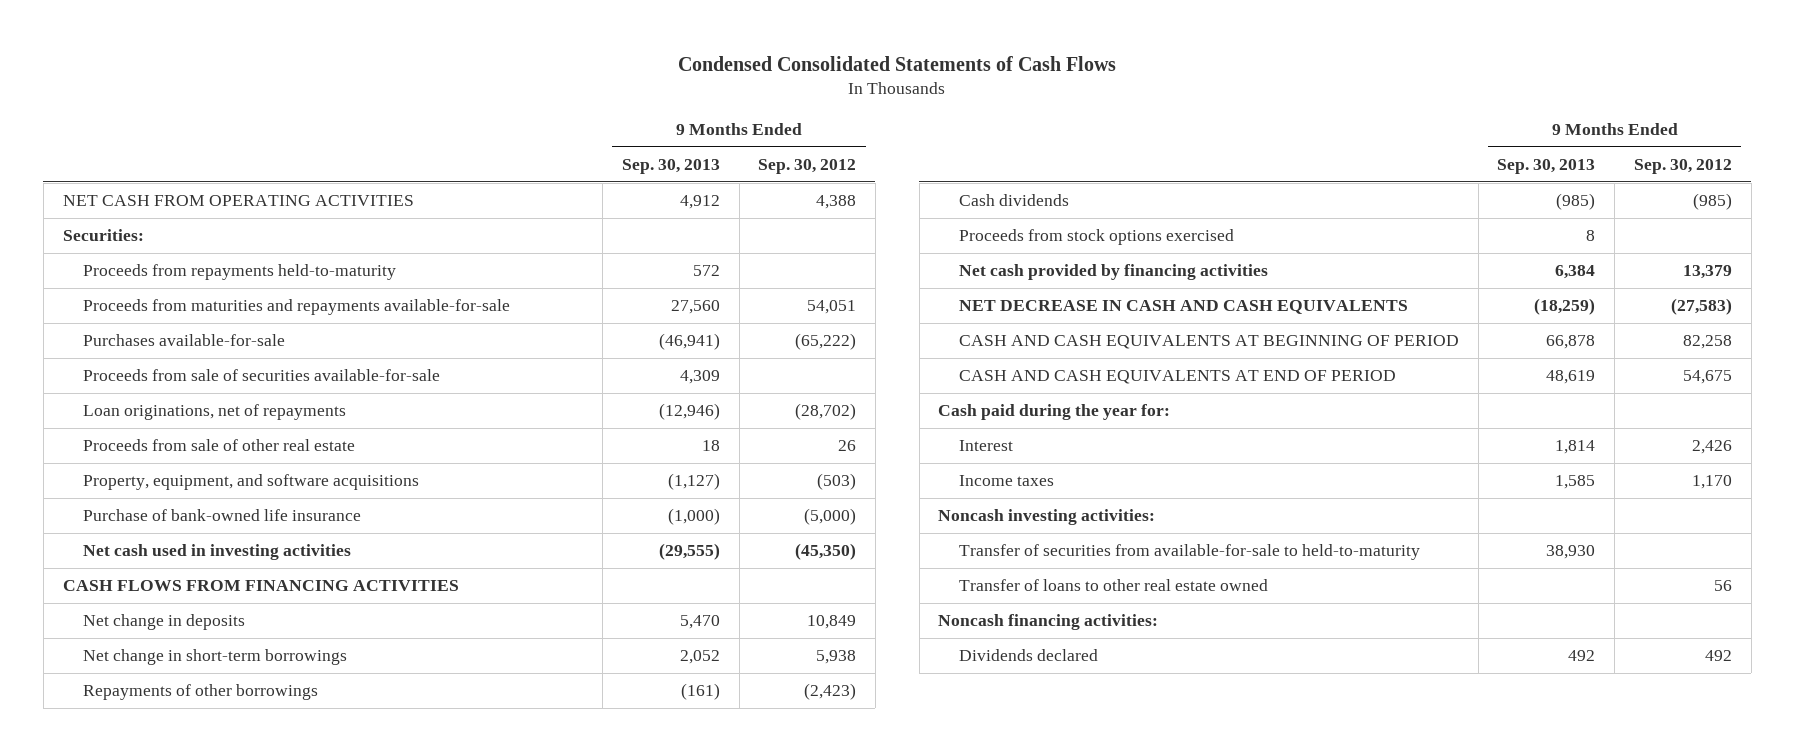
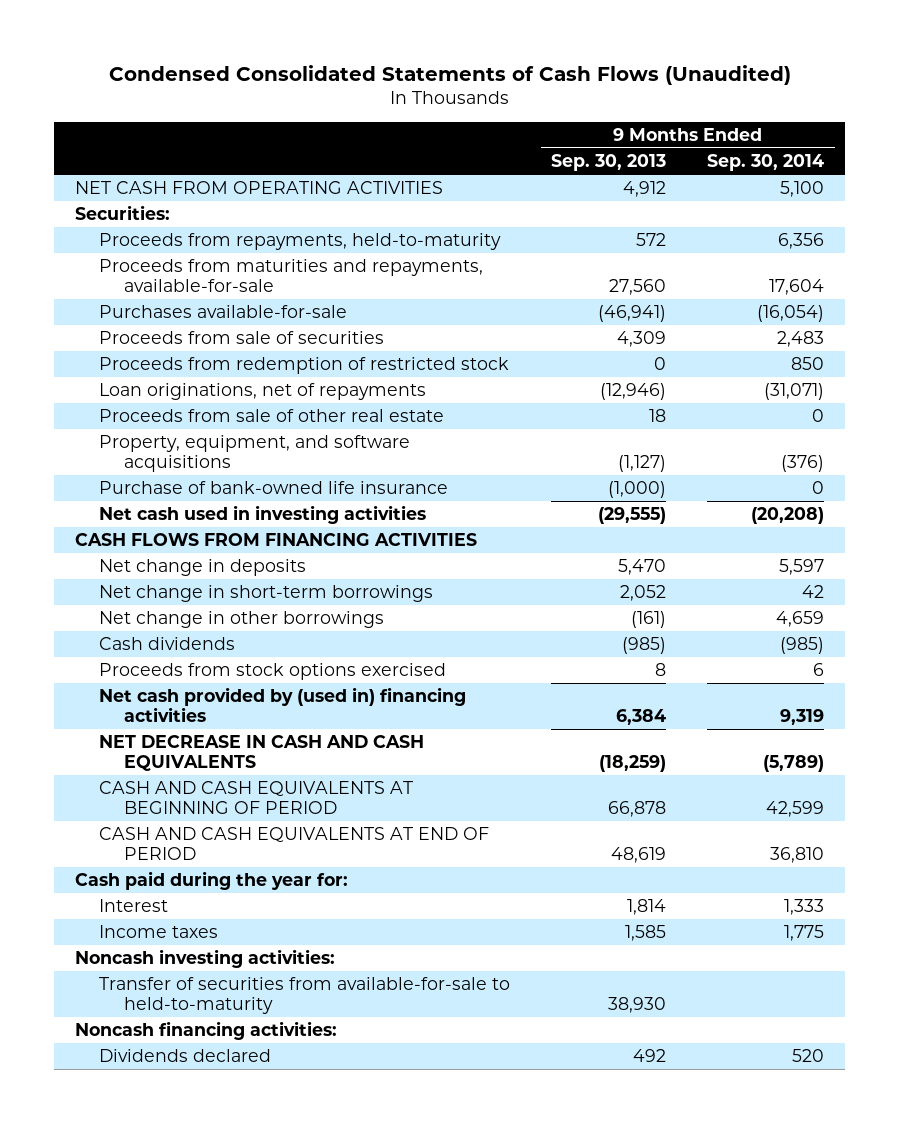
- Condensed Consolidated Statements of Cash Flows
+ Condensed Consolidated Statements of Cash Flows (Unaudited)
- | 9 Months Ended Sep. 30, 2013 | 9 Months Ended Sep. 30, 2012
+ | 9 Months Ended Sep. 30, 2013 | 9 Months Ended Sep. 30, 2014
- Proceeds from repayments held-to-maturity | 572 |
- Proceeds from maturities and repayments available-for-sale | 27,560 | 54,051
+ Proceeds from repayments, held-to-maturity | 572 | 6,356
+ Proceeds from maturities and repayments, available-for-sale | 27,560 | 17,604
- Proceeds from sale of securities available-for-sale | 4,309 |
+ Proceeds from sale of securities | 4,309 | 2,483
+ Proceeds from redemption of restricted stock | 0 | 850
- Repayments of other borrowings | (161) | (2,423)
+ Net change in other borrowings | (161) | 4,659
- Net cash provided by financing activities | 6,384 | 13,379
+ Net cash provided by (used in) financing activities | 6,384 | 9,319
- Transfer of loans to other real estate owned | | 56

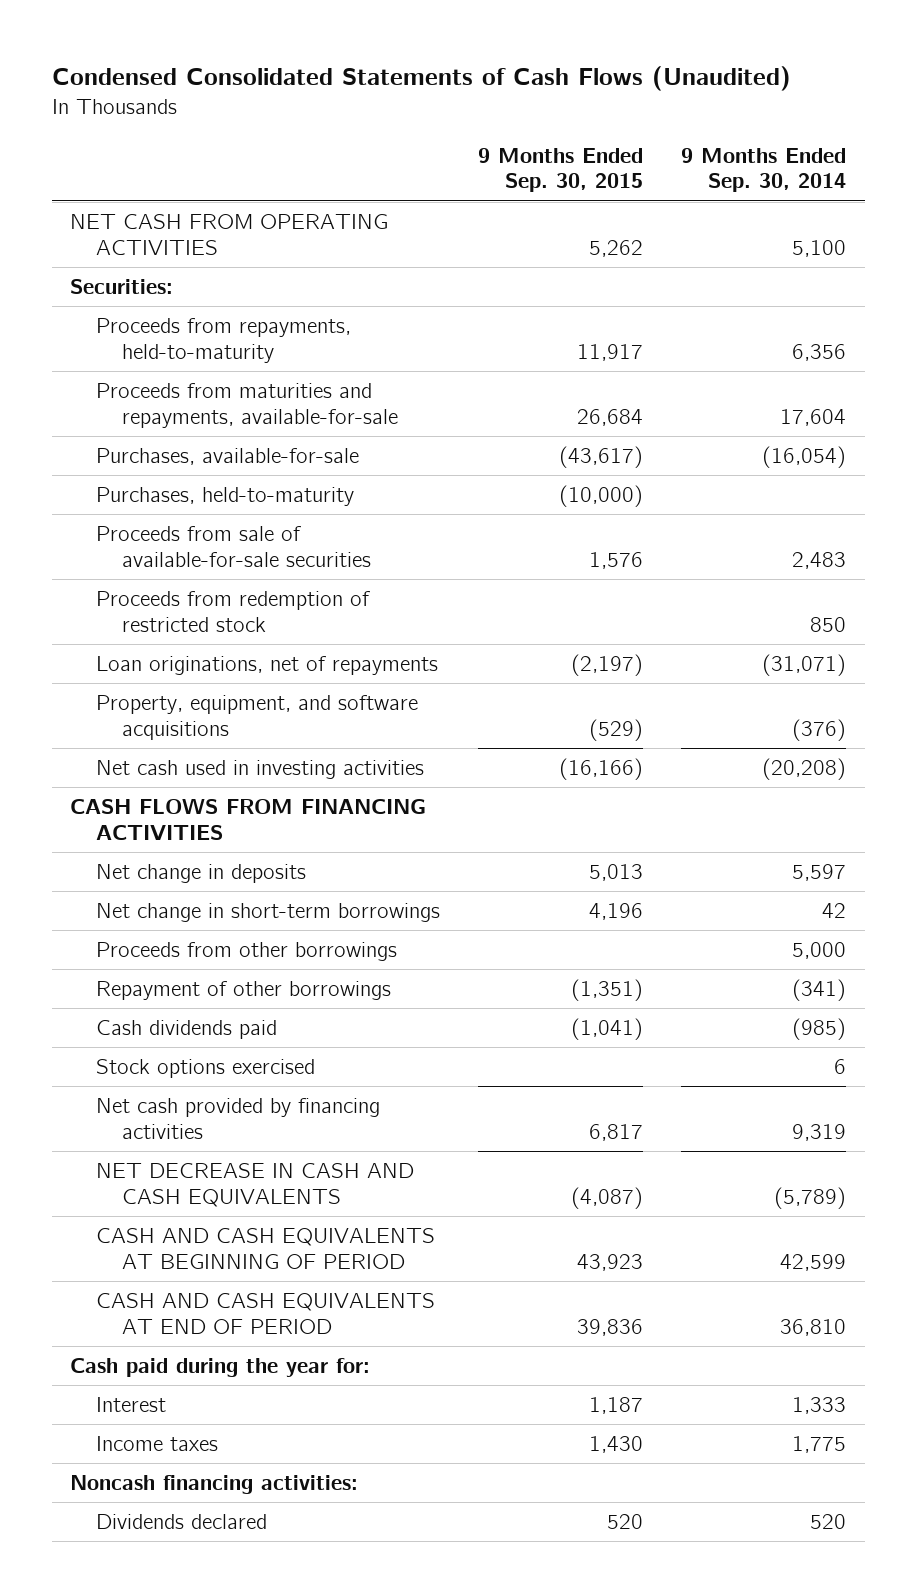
- | 9 Months Ended Sep. 30, 2013 | 9 Months Ended Sep. 30, 2014
+ | 9 Months Ended Sep. 30, 2015 | 9 Months Ended Sep. 30, 2014
- Purchases available-for-sale | (46,941) | (16,054)
- Proceeds from sale of securities | 4,309 | 2,483
+ Purchases, available-for-sale | (43,617) | (16,054)
+ Purchases, held-to-maturity | (10,000) |
+ Proceeds from sale of available-for-sale securities | 1,576 | 2,483
- Proceeds from sale of other real estate | 18 | 0
- Purchase of bank-owned life insurance | (1,000) | 0
- Net change in other borrowings | (161) | 4,659
- Cash dividends | (985) | (985)
- Proceeds from stock options exercised | 8 | 6
- Net cash provided by (used in) financing activities | 6,384 | 9,319
+ Proceeds from other borrowings | | 5,000
+ Repayment of other borrowings | (1,351) | (341)
+ Cash dividends paid | (1,041) | (985)
+ Stock options exercised | | 6
+ Net cash provided by financing activities | 6,817 | 9,319
- Noncash investing activities:
- Transfer of securities from available-for-sale to held-to-maturity | 38,930 |

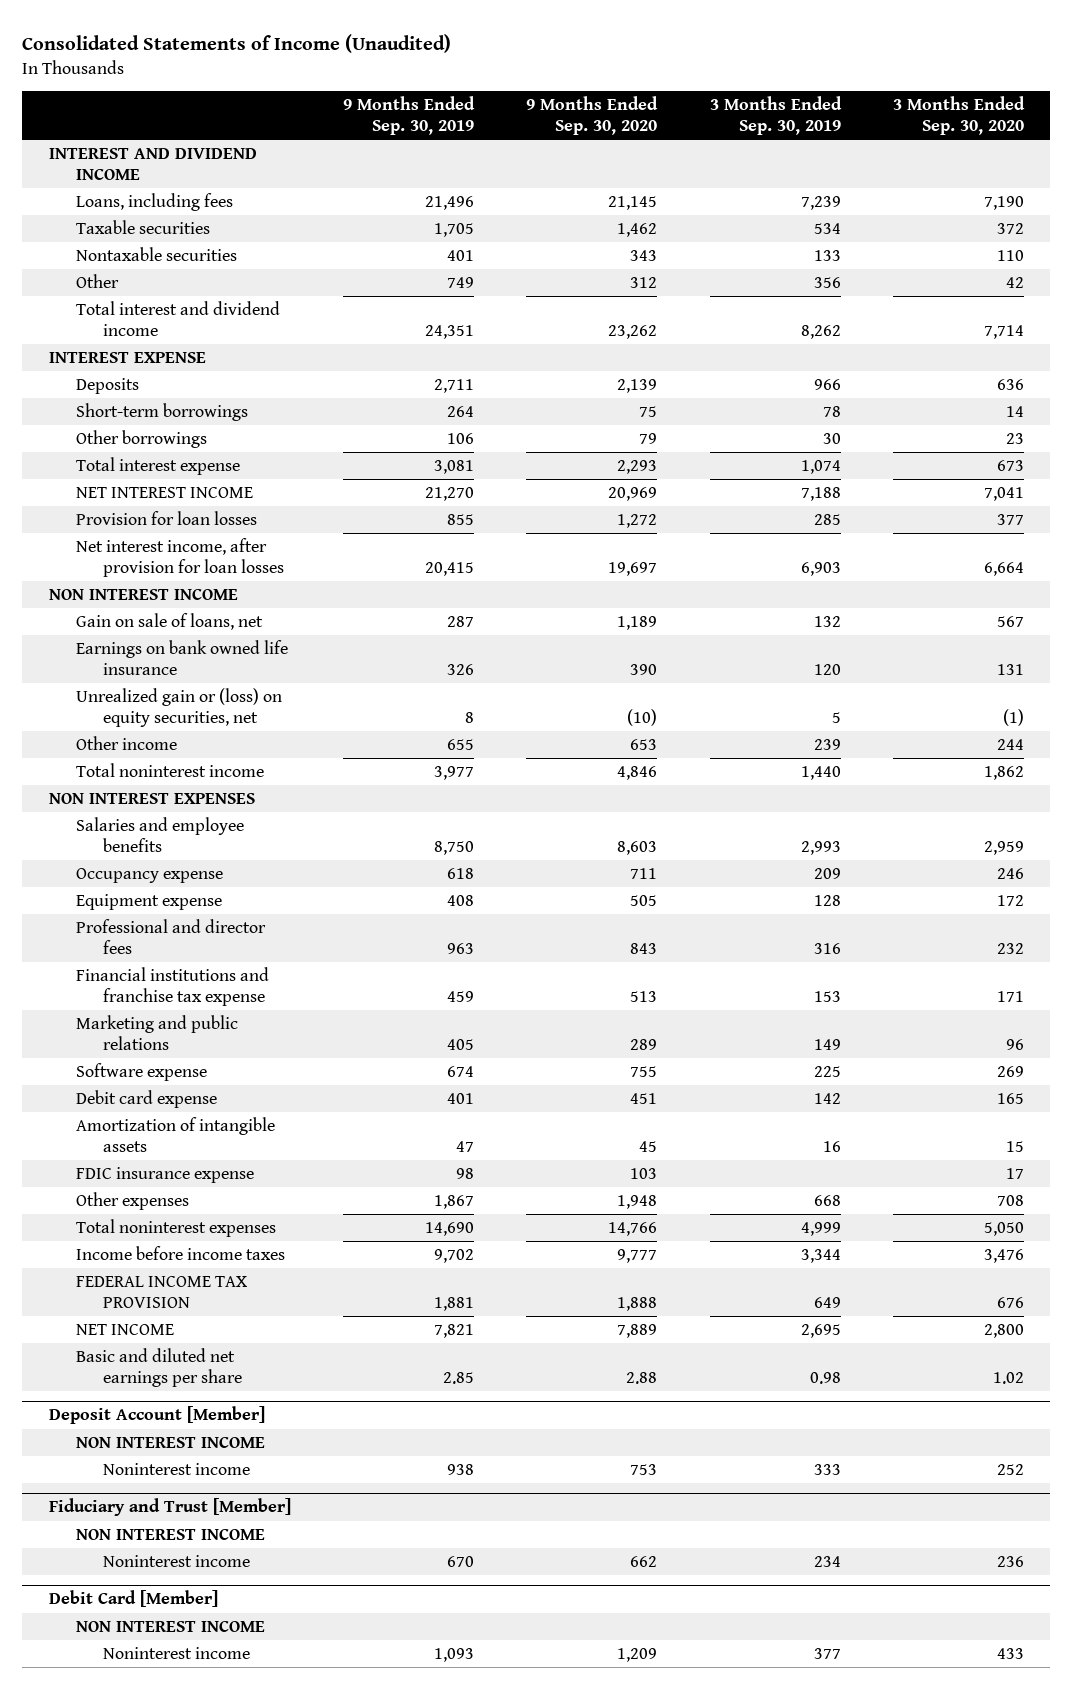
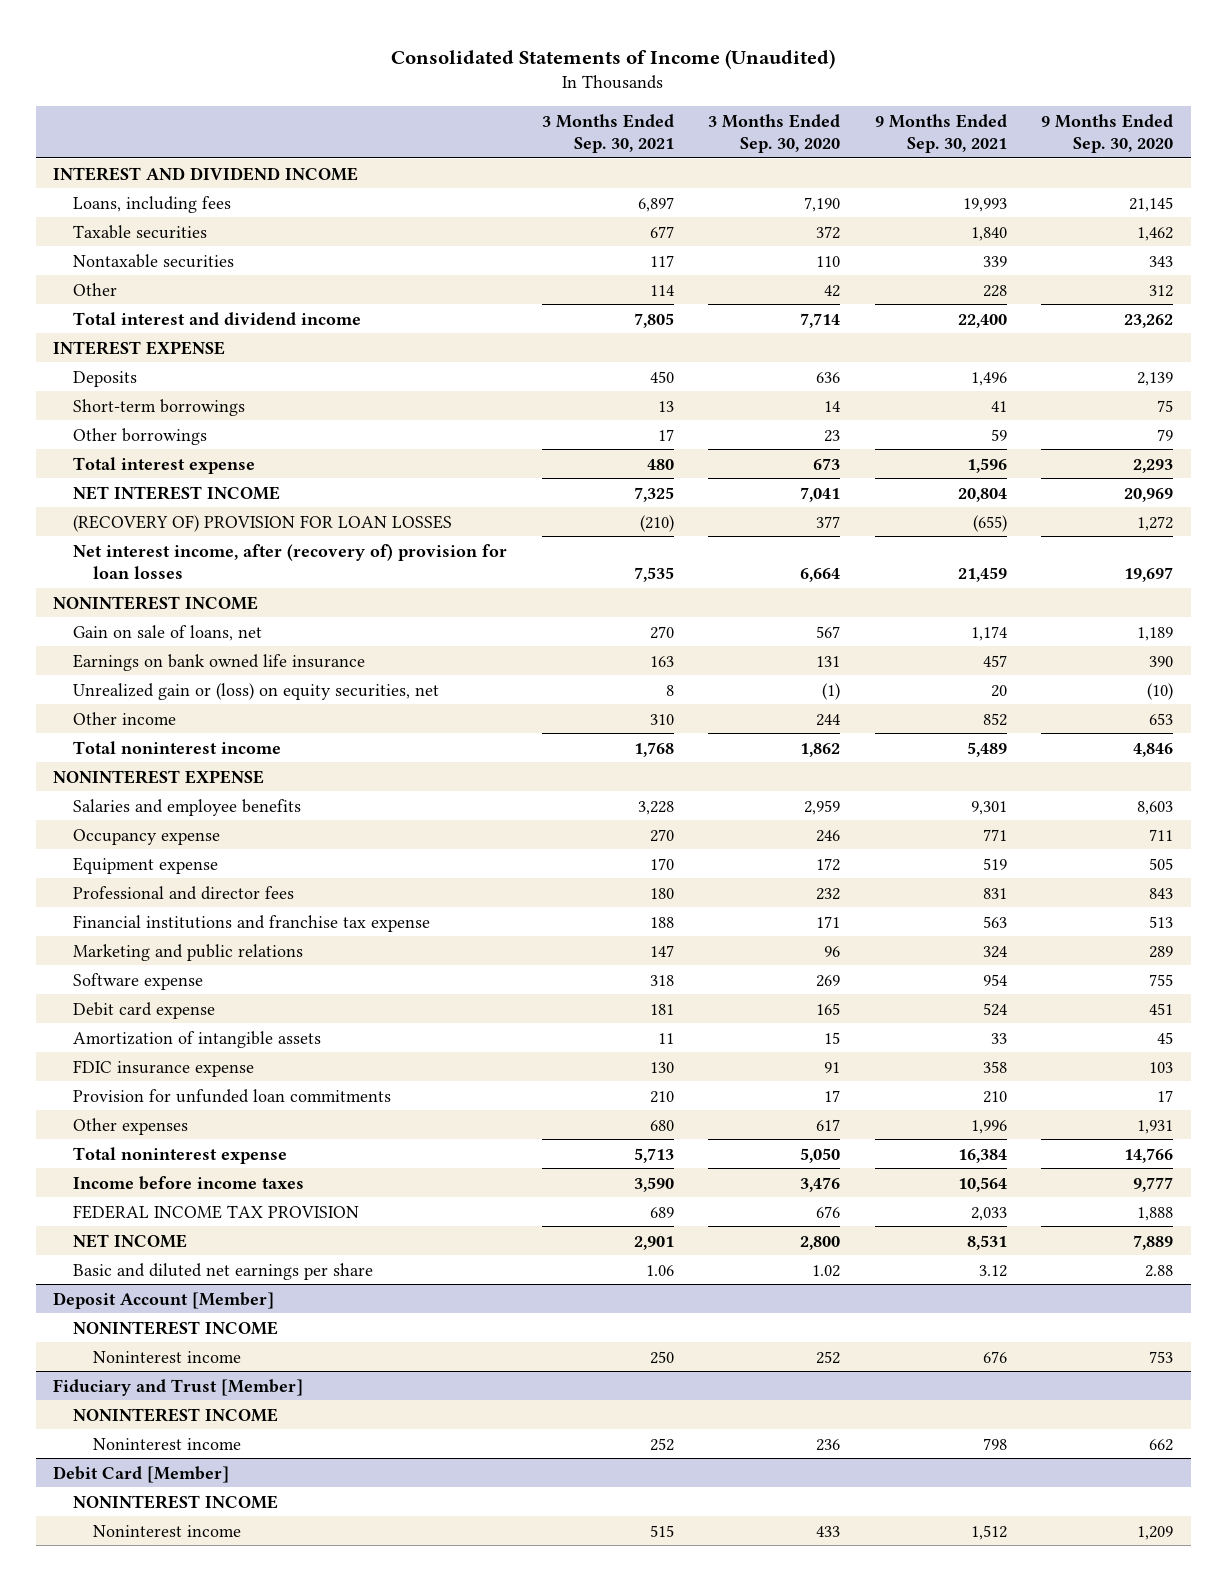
- | 9 Months Ended Sep. 30, 2019 | 9 Months Ended Sep. 30, 2020 | 3 Months Ended Sep. 30, 2019 | 3 Months Ended Sep. 30, 2020
+ | 3 Months Ended Sep. 30, 2021 | 3 Months Ended Sep. 30, 2020 | 9 Months Ended Sep. 30, 2021 | 9 Months Ended Sep. 30, 2020
- Provision for loan losses | 855 | 1,272 | 285 | 377
- Net interest income, after provision for loan losses | 20,415 | 19,697 | 6,903 | 6,664
- NON INTEREST INCOME
+ (RECOVERY OF) PROVISION FOR LOAN LOSSES | (210) | 377 | (655) | 1,272
+ Net interest income, after (recovery of) provision for loan losses | 7,535 | 6,664 | 21,459 | 19,697
+ NONINTEREST INCOME
- NON INTEREST EXPENSES
+ NONINTEREST EXPENSE
- FDIC insurance expense | 98 | 103 | | 17
- Other expenses | 1,867 | 1,948 | 668 | 708
- Total noninterest expenses | 14,690 | 14,766 | 4,999 | 5,050
+ FDIC insurance expense | 130 | 91 | 358 | 103
+ Provision for unfunded loan commitments | 210 | 17 | 210 | 17
+ Other expenses | 680 | 617 | 1,996 | 1,931
+ Total noninterest expense | 5,713 | 5,050 | 16,384 | 14,766
@ Deposit Account [Member]
- NON INTEREST INCOME
+ NONINTEREST INCOME
@ Fiduciary and Trust [Member]
- NON INTEREST INCOME
+ NONINTEREST INCOME
@ Debit Card [Member]
- NON INTEREST INCOME
+ NONINTEREST INCOME

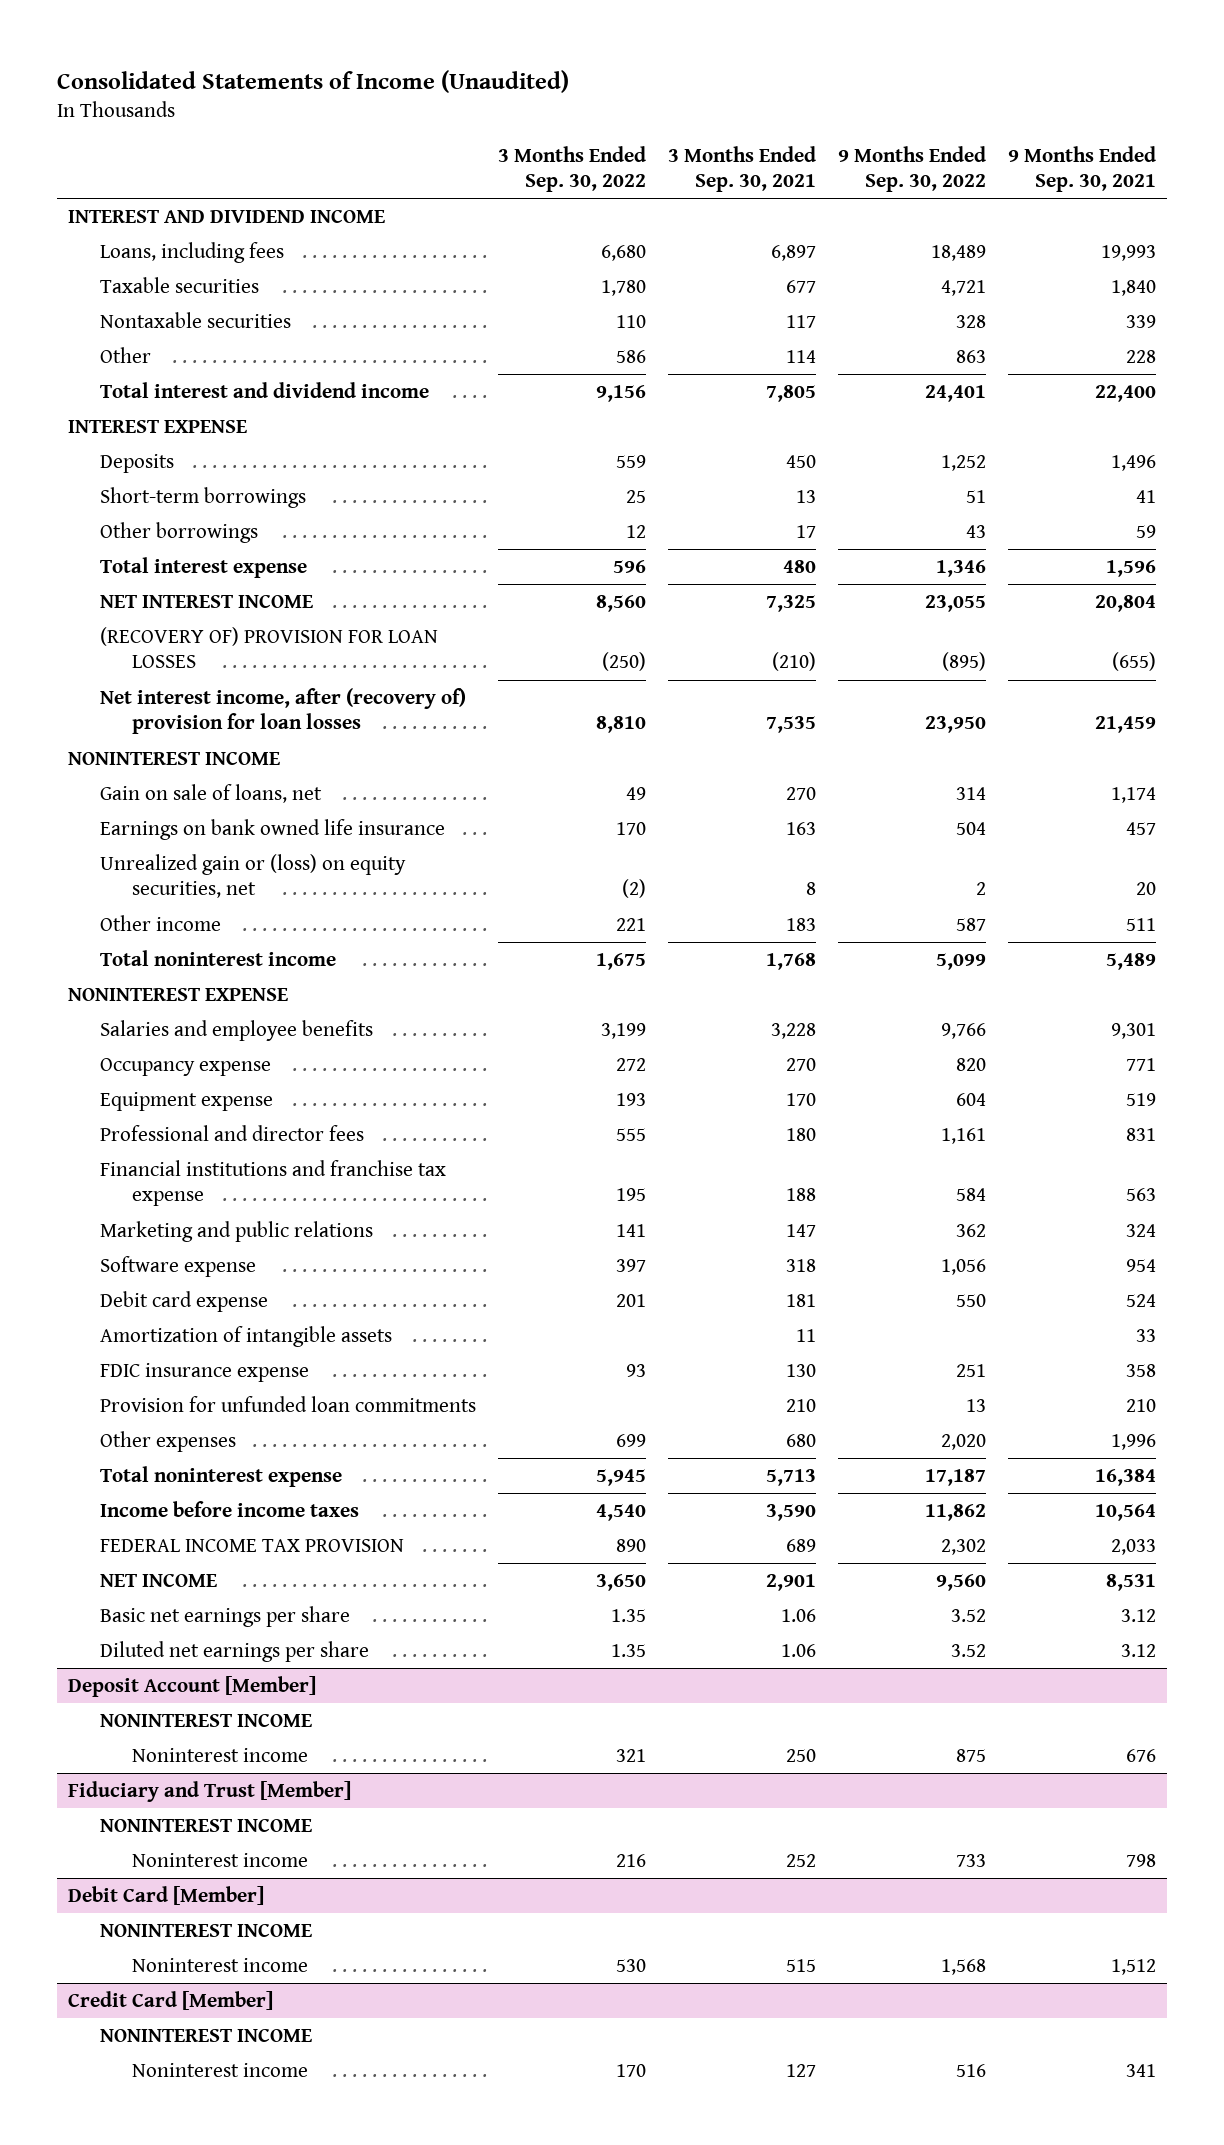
- | 3 Months Ended Sep. 30, 2021 | 3 Months Ended Sep. 30, 2020 | 9 Months Ended Sep. 30, 2021 | 9 Months Ended Sep. 30, 2020
+ | 3 Months Ended Sep. 30, 2022 | 3 Months Ended Sep. 30, 2021 | 9 Months Ended Sep. 30, 2022 | 9 Months Ended Sep. 30, 2021
- Other income | 310 | 244 | 852 | 653
+ Other income | 221 | 183 | 587 | 511
- Basic and diluted net earnings per share | 1.06 | 1.02 | 3.12 | 2.88
+ Basic net earnings per share | 1.35 | 1.06 | 3.52 | 3.12
+ Diluted net earnings per share | 1.35 | 1.06 | 3.52 | 3.12
+ Credit Card [Member]
+ NONINTEREST INCOME
+ Noninterest income | 170 | 127 | 516 | 341

